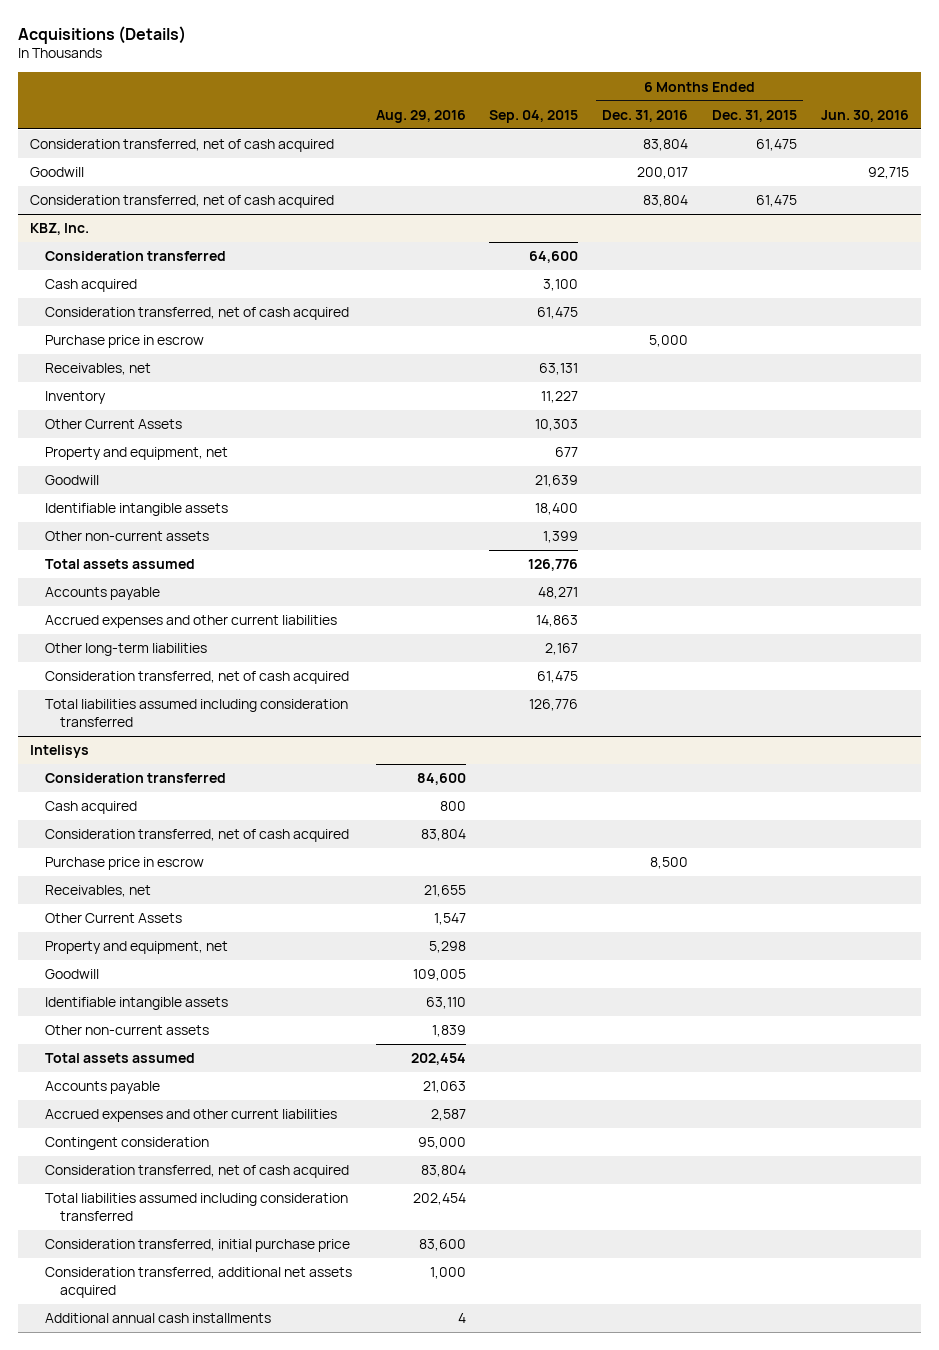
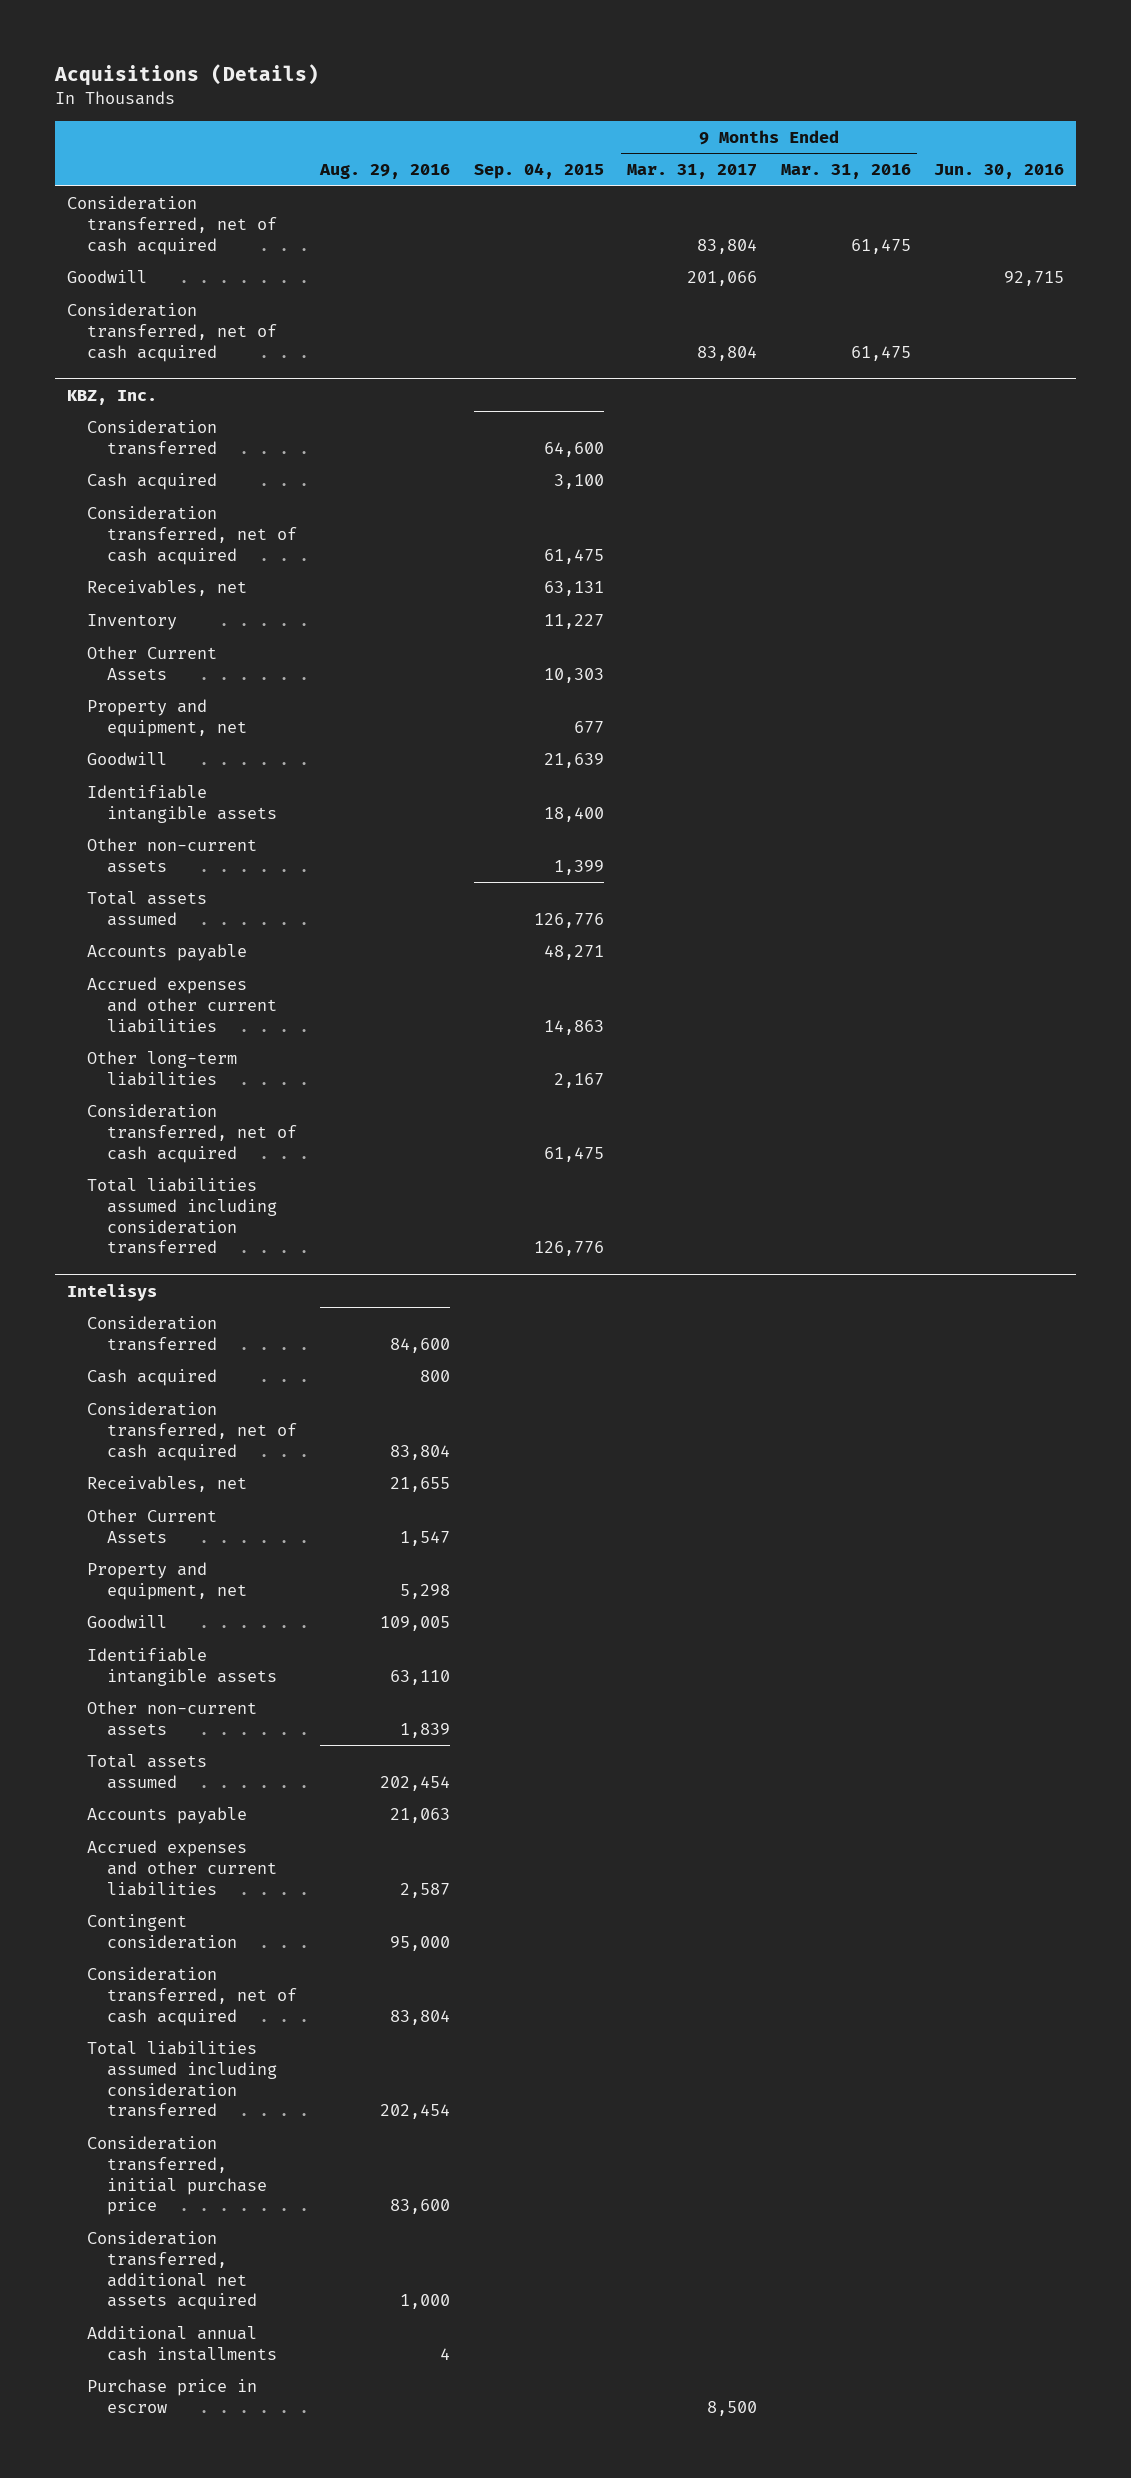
- | Aug. 29, 2016 | Sep. 04, 2015 | 6 Months Ended Dec. 31, 2016 | 6 Months Ended Dec. 31, 2015 | Jun. 30, 2016
+ | Aug. 29, 2016 | Sep. 04, 2015 | 9 Months Ended Mar. 31, 2017 | 9 Months Ended Mar. 31, 2016 | Jun. 30, 2016
@ KBZ, Inc.
- Purchase price in escrow | | | 5,000 | |
@ Intelisys
moved down: Purchase price in escrow | | | 8,500 | |

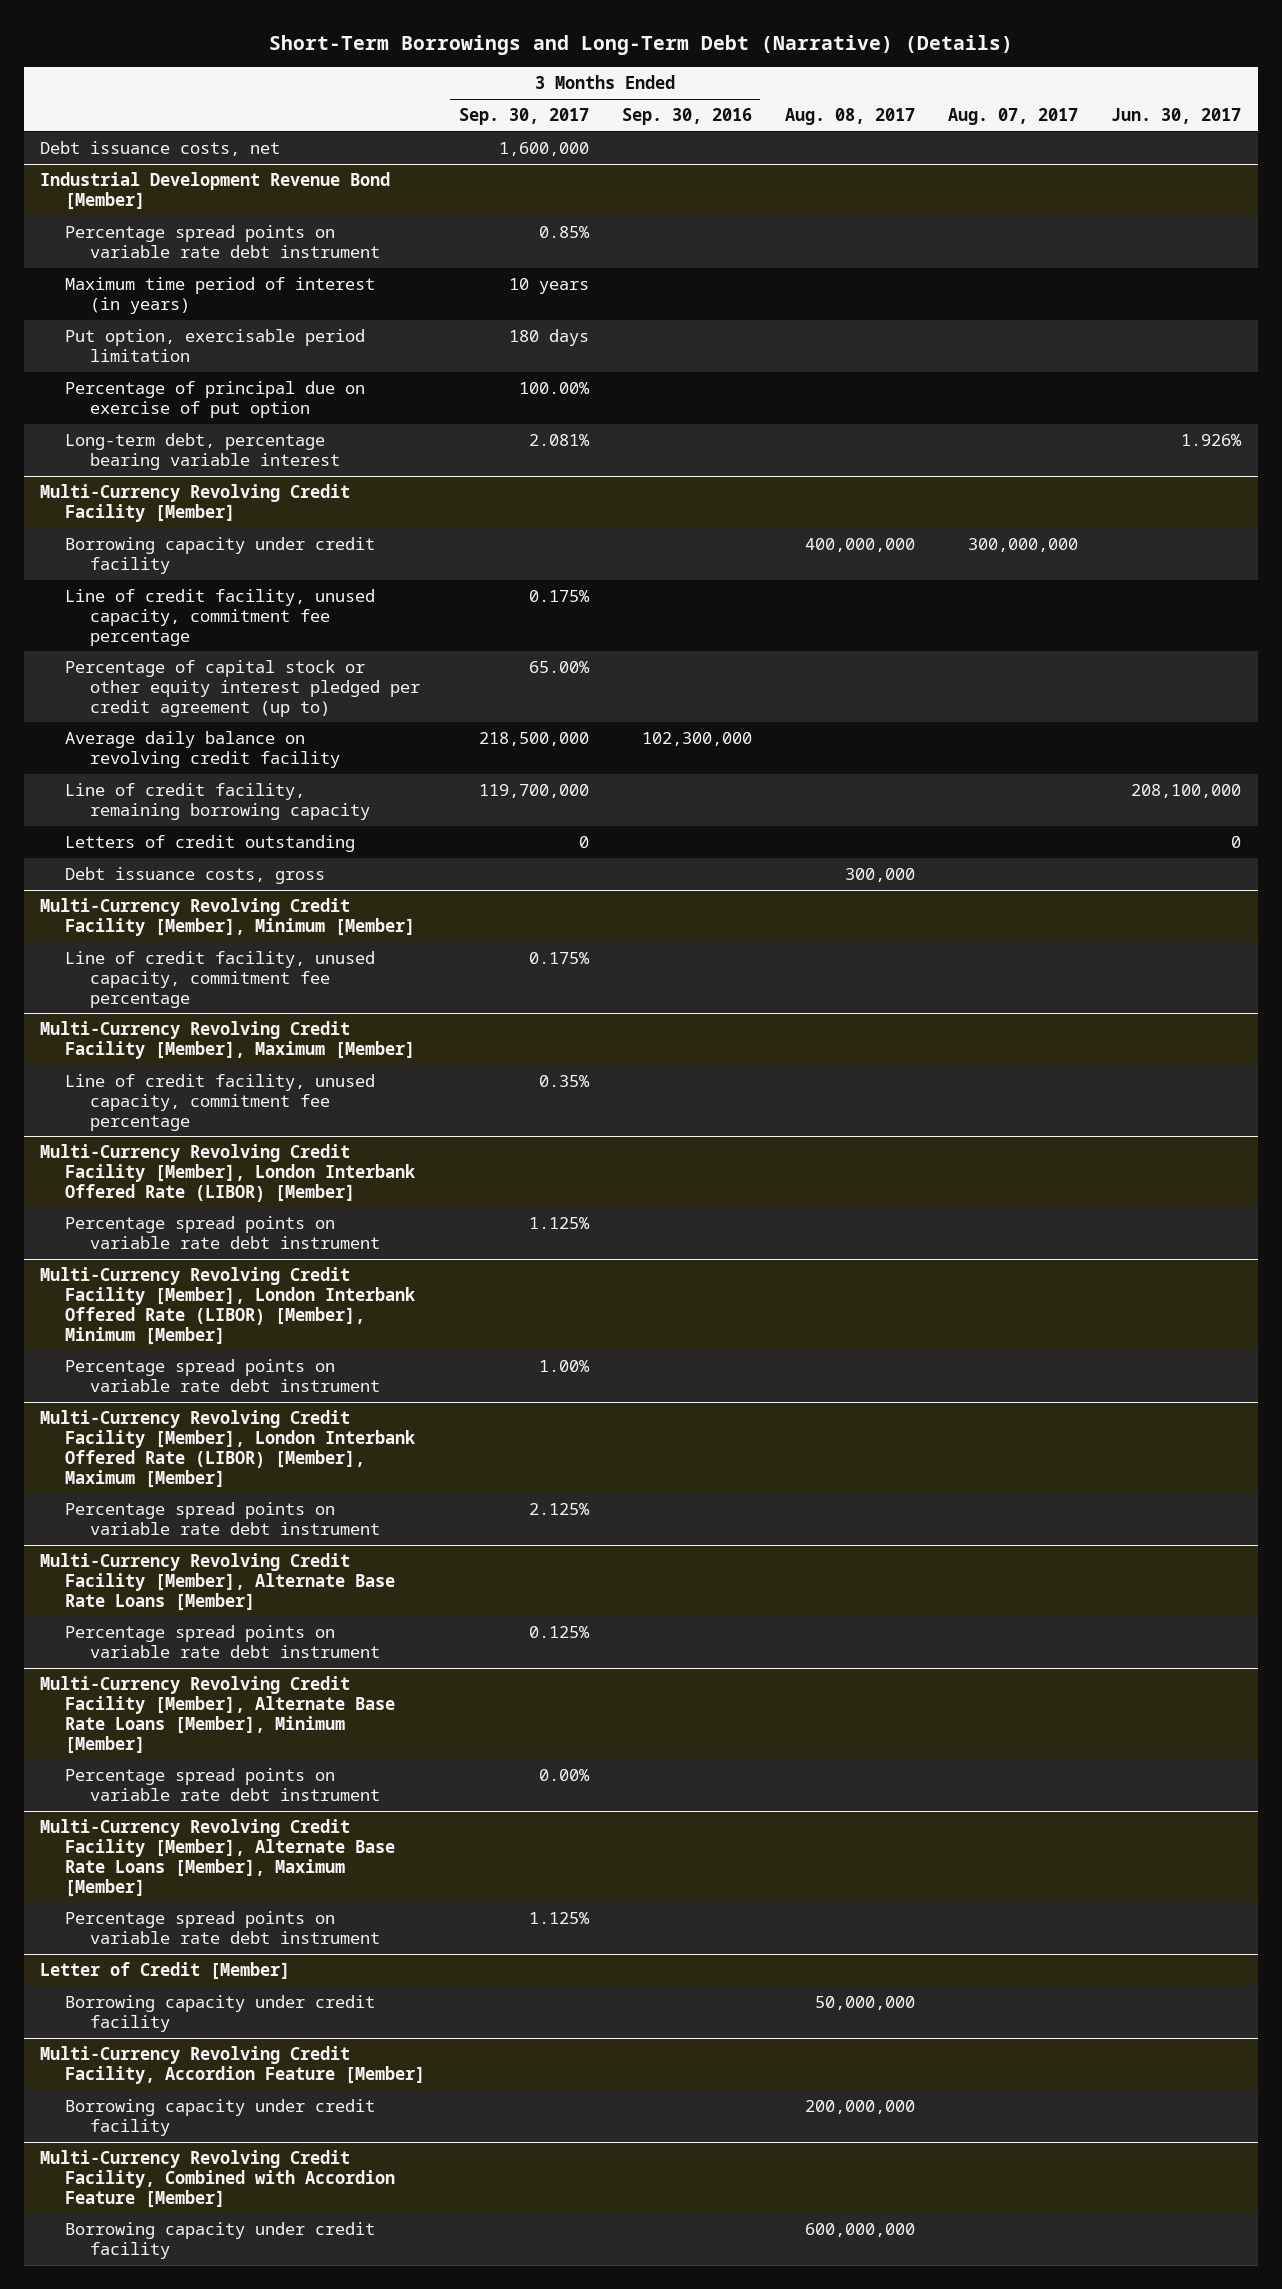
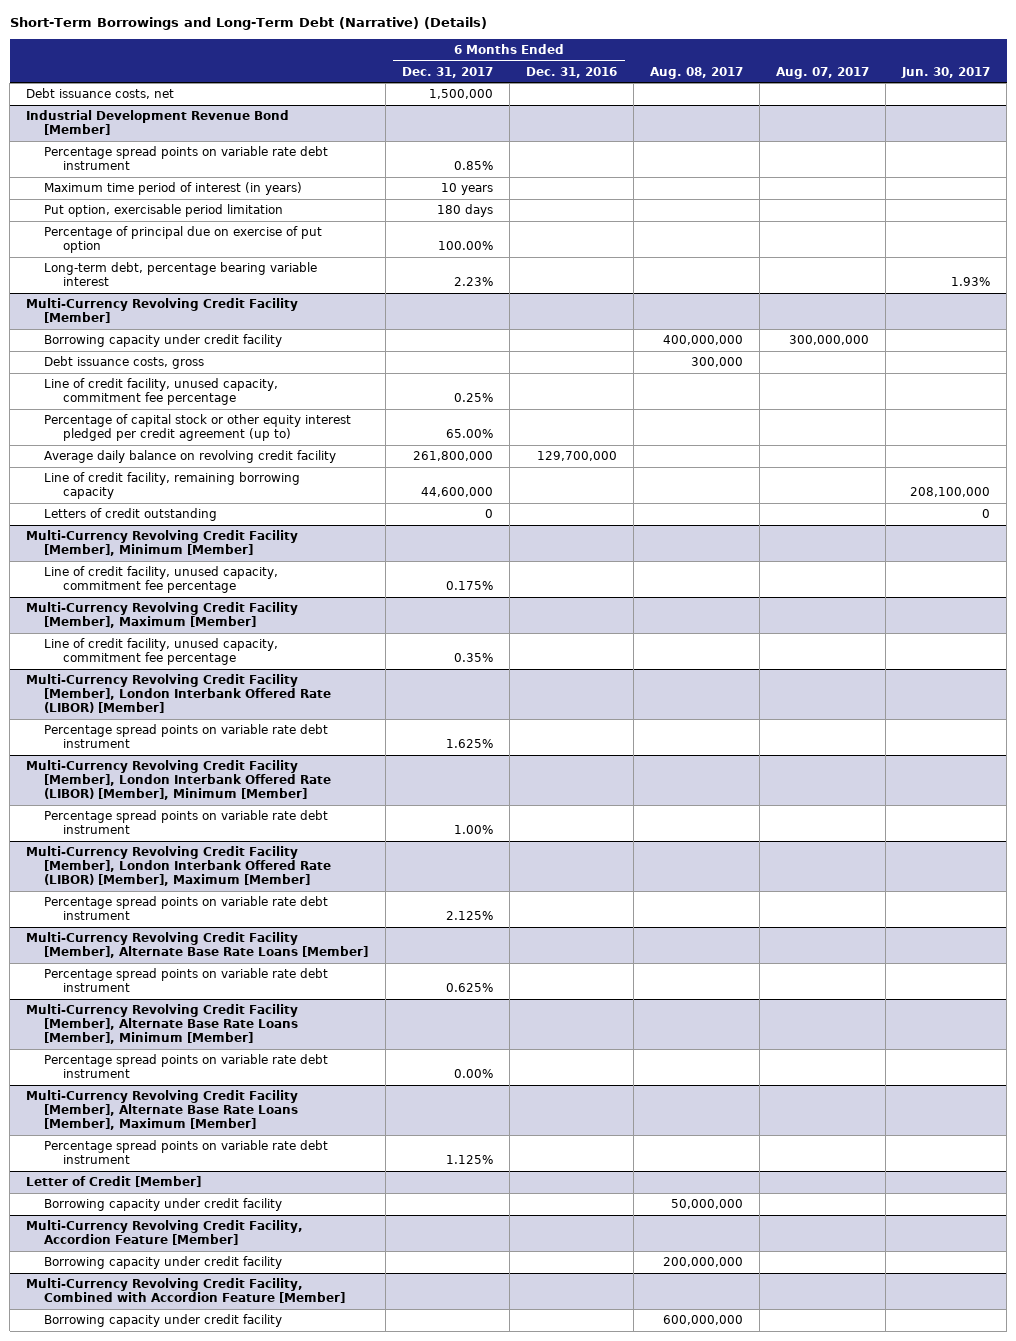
- | 3 Months Ended Sep. 30, 2017 | 3 Months Ended Sep. 30, 2016 | Aug. 08, 2017 | Aug. 07, 2017 | Jun. 30, 2017
+ | 6 Months Ended Dec. 31, 2017 | 6 Months Ended Dec. 31, 2016 | Aug. 08, 2017 | Aug. 07, 2017 | Jun. 30, 2017
@ Industrial Development Revenue Bond [Member]
- Long-term debt, percentage bearing variable interest | 2.081% | | | | 1.926%
+ Long-term debt, percentage bearing variable interest | 2.23% | | | | 1.93%
@ Multi-Currency Revolving Credit Facility [Member]
moved up: Debt issuance costs, gross | | | 300,000 | |

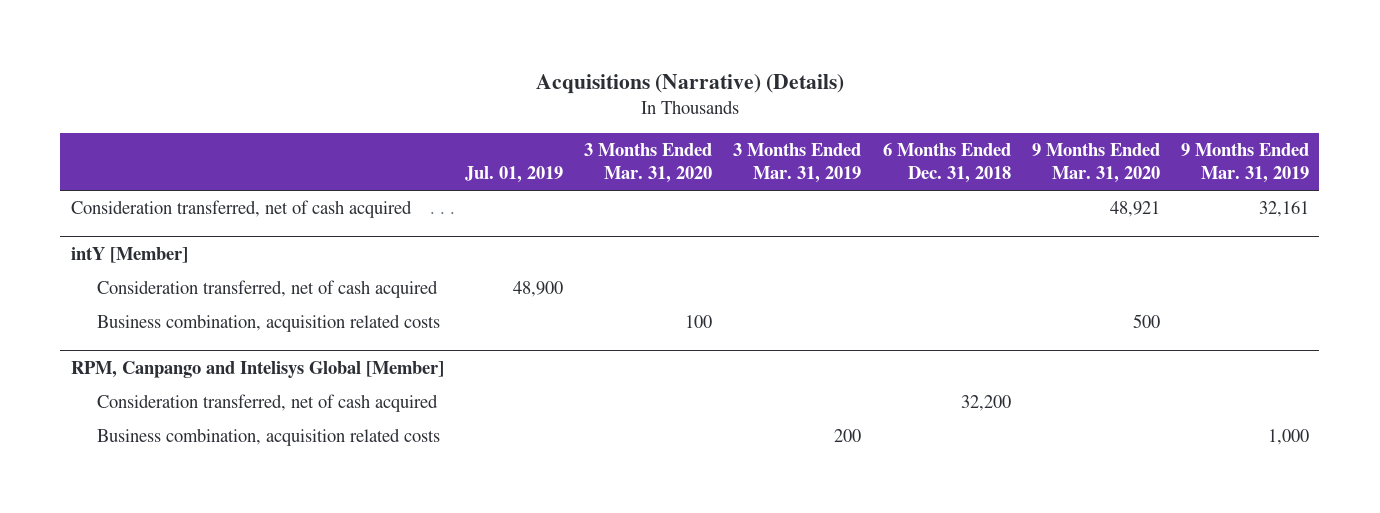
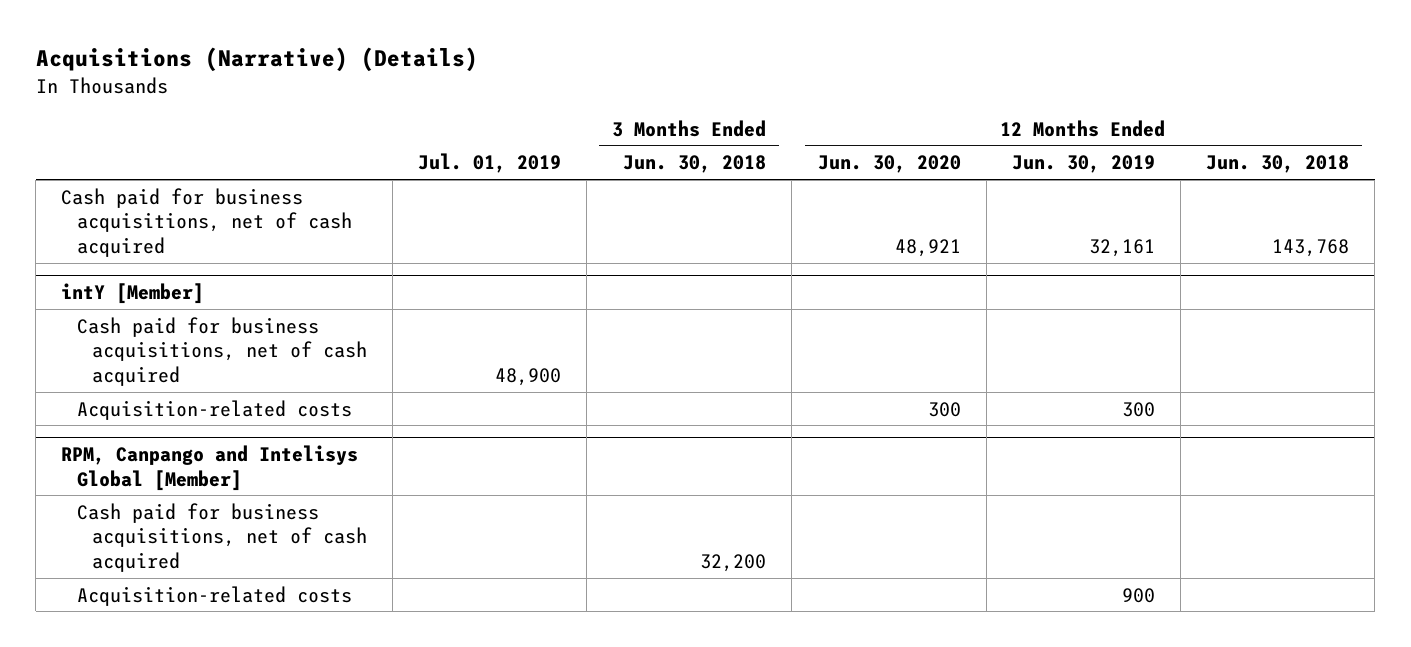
- | Jul. 01, 2019 | 3 Months Ended Mar. 31, 2020 | 3 Months Ended Mar. 31, 2019 | 6 Months Ended Dec. 31, 2018 | 9 Months Ended Mar. 31, 2020 | 9 Months Ended Mar. 31, 2019
+ | Jul. 01, 2019 | 3 Months Ended Jun. 30, 2018 | 12 Months Ended Jun. 30, 2020 | 12 Months Ended Jun. 30, 2019 | 12 Months Ended Jun. 30, 2018
- Consideration transferred, net of cash acquired | | | | | 48,921 | 32,161
+ Cash paid for business acquisitions, net of cash acquired | | | 48,921 | 32,161 | 143,768
@ intY [Member]
- Consideration transferred, net of cash acquired | 48,900 | | | | |
- Business combination, acquisition related costs | | 100 | | | 500 |
+ Cash paid for business acquisitions, net of cash acquired | 48,900 | | | |
+ Acquisition-related costs | | | 300 | 300 |
@ RPM, Canpango and Intelisys Global [Member]
- Consideration transferred, net of cash acquired | | | | 32,200 | |
- Business combination, acquisition related costs | | | 200 | | | 1,000
+ Cash paid for business acquisitions, net of cash acquired | | 32,200 | | |
+ Acquisition-related costs | | | | 900 |

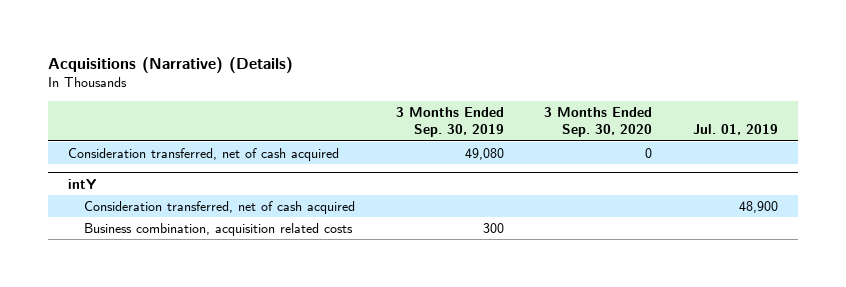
- | Jul. 01, 2019 | 3 Months Ended Jun. 30, 2018 | 12 Months Ended Jun. 30, 2020 | 12 Months Ended Jun. 30, 2019 | 12 Months Ended Jun. 30, 2018
+ | 3 Months Ended Sep. 30, 2019 | 3 Months Ended Sep. 30, 2020 | Jul. 01, 2019
- Cash paid for business acquisitions, net of cash acquired | | | 48,921 | 32,161 | 143,768
- intY [Member]
- Cash paid for business acquisitions, net of cash acquired | 48,900 | | | |
- Acquisition-related costs | | | 300 | 300 |
- RPM, Canpango and Intelisys Global [Member]
- Cash paid for business acquisitions, net of cash acquired | | 32,200 | | |
- Acquisition-related costs | | | | 900 |
+ Consideration transferred, net of cash acquired | 49,080 | 0 |
+ intY
+ Consideration transferred, net of cash acquired | | | 48,900
+ Business combination, acquisition related costs | 300 | |

